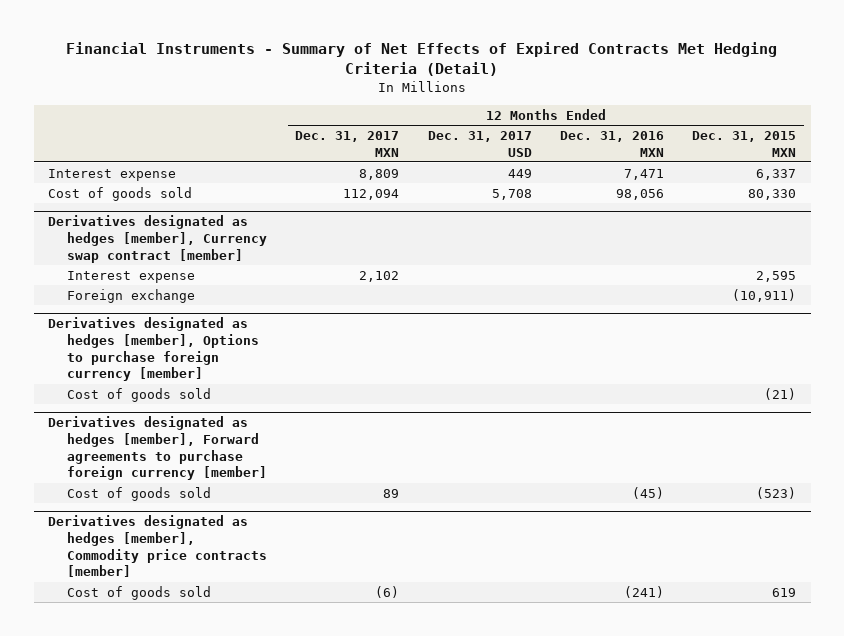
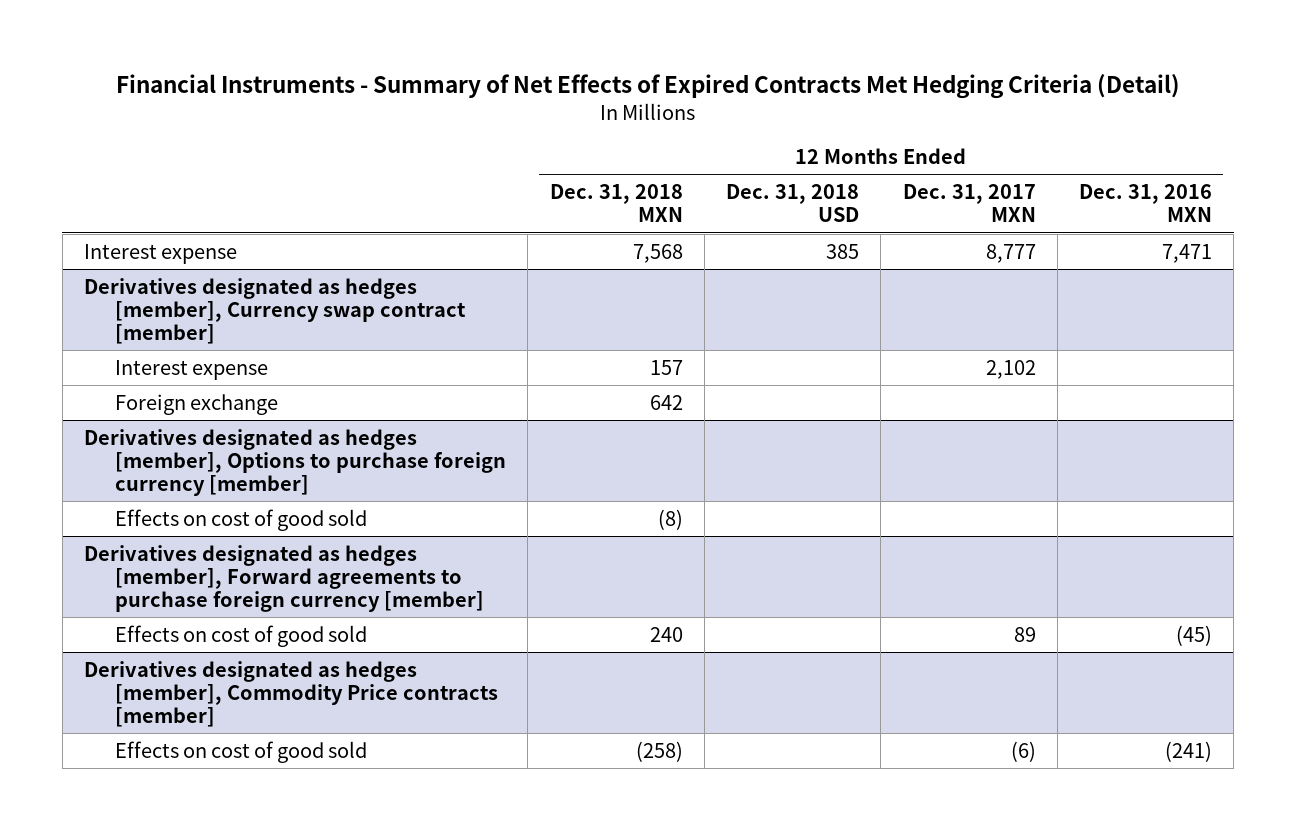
- | 12 Months Ended Dec. 31, 2017 MXN | 12 Months Ended Dec. 31, 2017 USD | 12 Months Ended Dec. 31, 2016 MXN | 12 Months Ended Dec. 31, 2015 MXN
+ | 12 Months Ended Dec. 31, 2018 MXN | 12 Months Ended Dec. 31, 2018 USD | 12 Months Ended Dec. 31, 2017 MXN | 12 Months Ended Dec. 31, 2016 MXN
- Interest expense | 8,809 | 449 | 7,471 | 6,337
- Cost of goods sold | 112,094 | 5,708 | 98,056 | 80,330
+ Interest expense | 7,568 | 385 | 8,777 | 7,471
@ Derivatives designated as hedges [member], Options to purchase foreign currency [member]
- Cost of goods sold | | | | (21)
+ Effects on cost of good sold | (8) | | |
@ Derivatives designated as hedges [member], Forward agreements to purchase foreign currency [member]
- Cost of goods sold | 89 | | (45) | (523)
- Derivatives designated as hedges [member], Commodity price contracts [member]
- Cost of goods sold | (6) | | (241) | 619
@ Derivatives designated as hedges [member], Forward agreements to purchase foreign currency [member]
+ Effects on cost of good sold | 240 | | 89 | (45)
+ Derivatives designated as hedges [member], Commodity Price contracts [member]
+ Effects on cost of good sold | (258) | | (6) | (241)

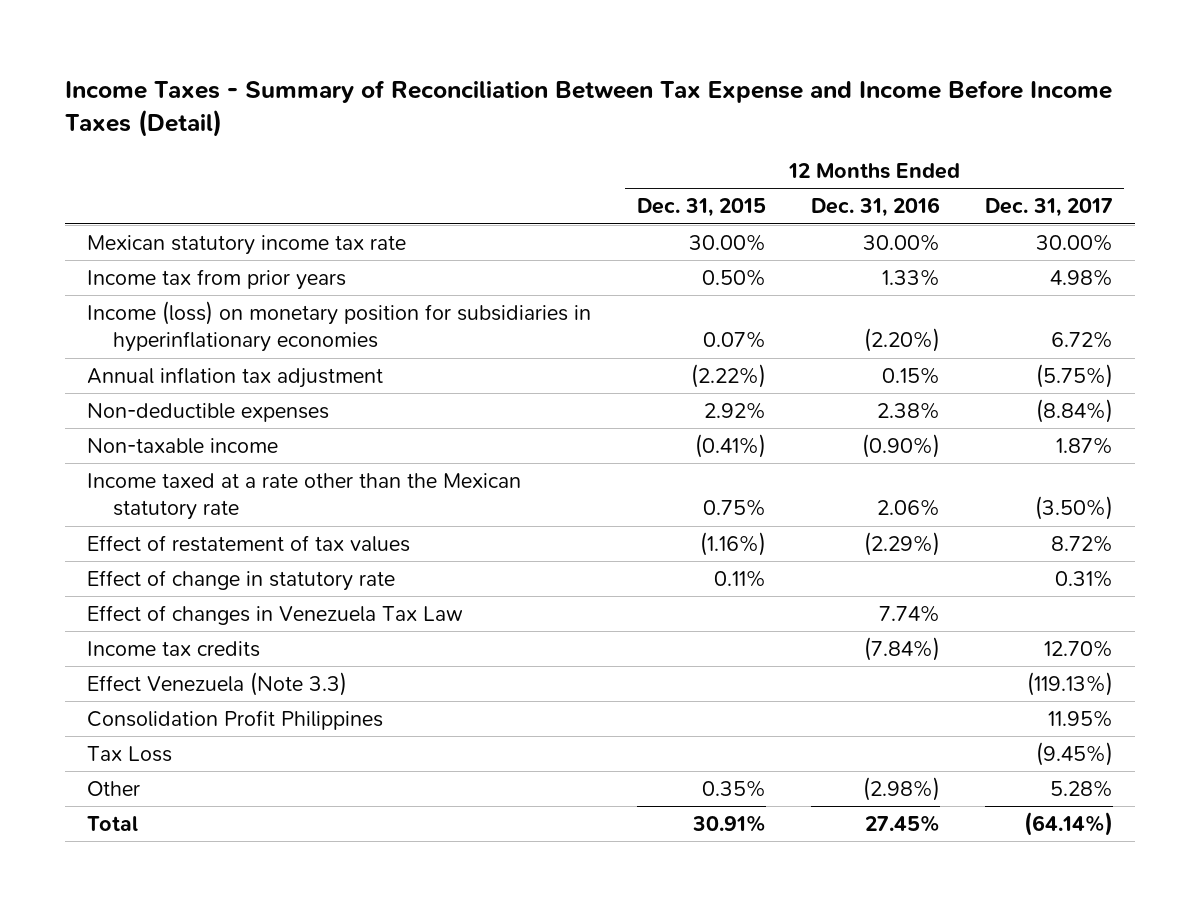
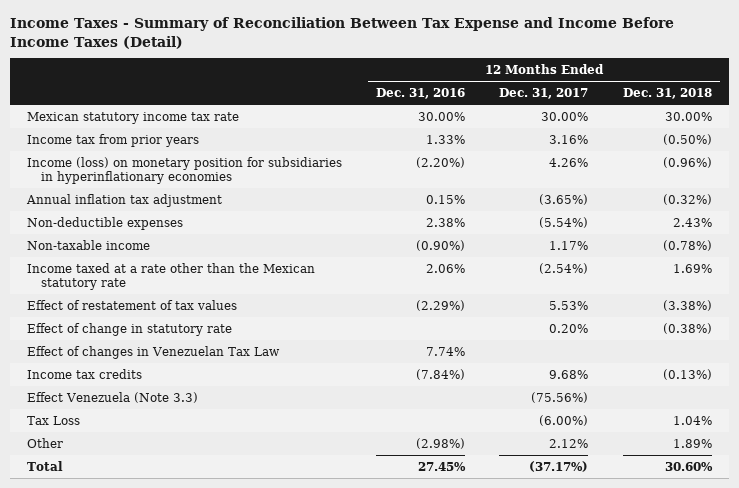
- | 12 Months Ended Dec. 31, 2015 | 12 Months Ended Dec. 31, 2016 | 12 Months Ended Dec. 31, 2017
+ | 12 Months Ended Dec. 31, 2016 | 12 Months Ended Dec. 31, 2017 | 12 Months Ended Dec. 31, 2018
- Income tax from prior years | 0.50% | 1.33% | 4.98%
- Income (loss) on monetary position for subsidiaries in hyperinflationary economies | 0.07% | (2.20%) | 6.72%
- Annual inflation tax adjustment | (2.22%) | 0.15% | (5.75%)
- Non-deductible expenses | 2.92% | 2.38% | (8.84%)
- Non-taxable income | (0.41%) | (0.90%) | 1.87%
- Income taxed at a rate other than the Mexican statutory rate | 0.75% | 2.06% | (3.50%)
- Effect of restatement of tax values | (1.16%) | (2.29%) | 8.72%
- Effect of change in statutory rate | 0.11% | | 0.31%
- Effect of changes in Venezuela Tax Law | | 7.74% |
- Income tax credits | | (7.84%) | 12.70%
- Effect Venezuela (Note 3.3) | | | (119.13%)
- Consolidation Profit Philippines | | | 11.95%
- Tax Loss | | | (9.45%)
- Other | 0.35% | (2.98%) | 5.28%
- Total | 30.91% | 27.45% | (64.14%)
+ Income tax from prior years | 1.33% | 3.16% | (0.50%)
+ Income (loss) on monetary position for subsidiaries in hyperinflationary economies | (2.20%) | 4.26% | (0.96%)
+ Annual inflation tax adjustment | 0.15% | (3.65%) | (0.32%)
+ Non-deductible expenses | 2.38% | (5.54%) | 2.43%
+ Non-taxable income | (0.90%) | 1.17% | (0.78%)
+ Income taxed at a rate other than the Mexican statutory rate | 2.06% | (2.54%) | 1.69%
+ Effect of restatement of tax values | (2.29%) | 5.53% | (3.38%)
+ Effect of change in statutory rate | | 0.20% | (0.38%)
+ Effect of changes in Venezuelan Tax Law | 7.74% | |
+ Income tax credits | (7.84%) | 9.68% | (0.13%)
+ Effect Venezuela (Note 3.3) | | (75.56%) |
+ Tax Loss | | (6.00%) | 1.04%
+ Other | (2.98%) | 2.12% | 1.89%
+ Total | 27.45% | (37.17%) | 30.60%

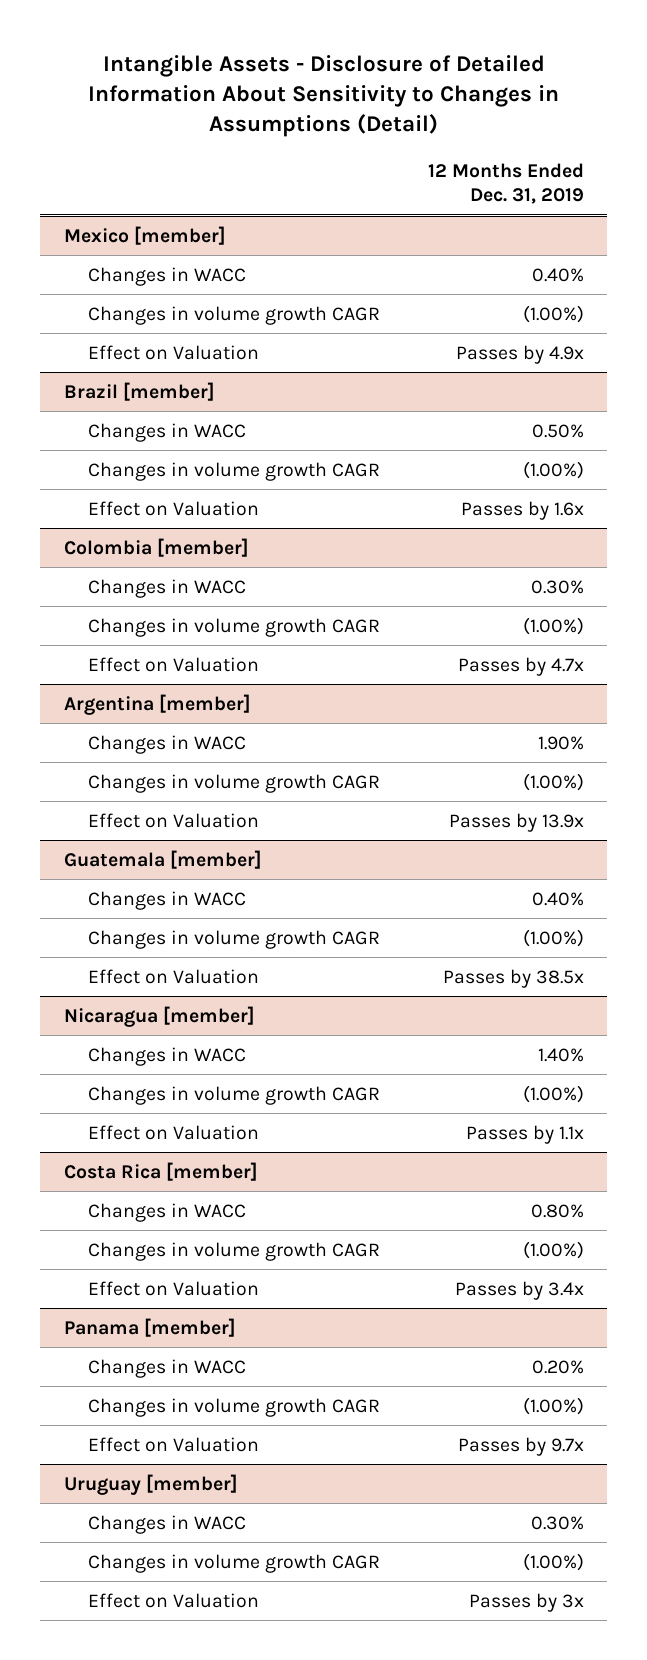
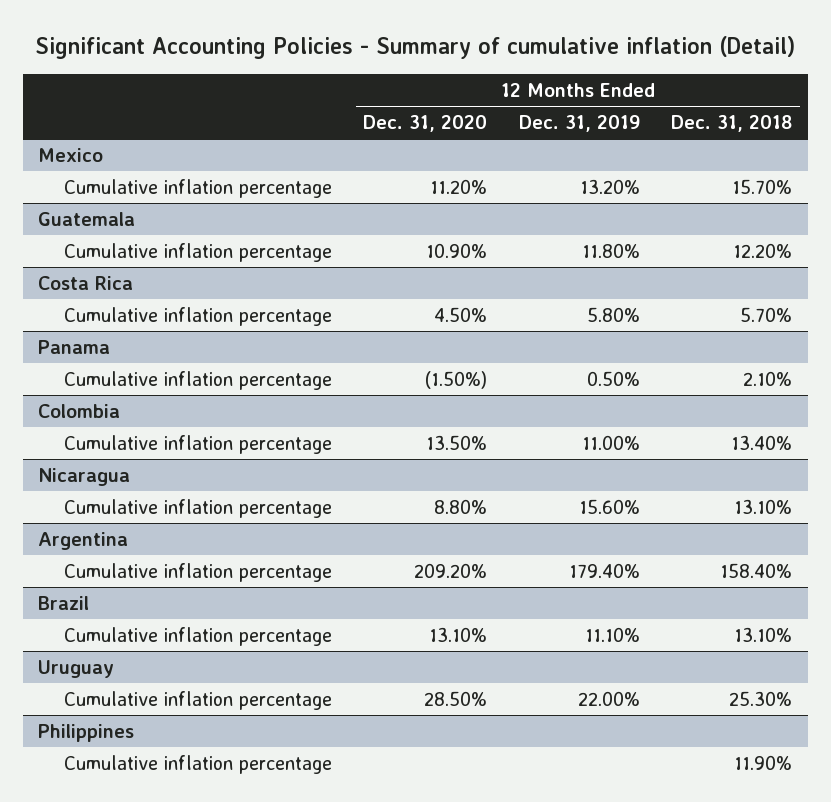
- Intangible Assets - Disclosure of Detailed Information About Sensitivity to Changes in Assumptions (Detail)
+ Significant Accounting Policies - Summary of cumulative inflation (Detail)
- | 12 Months Ended Dec. 31, 2019
+ | 12 Months Ended Dec. 31, 2020 | 12 Months Ended Dec. 31, 2019 | 12 Months Ended Dec. 31, 2018
- Mexico [member]
- Changes in WACC | 0.40%
- Changes in volume growth CAGR | (1.00%)
- Effect on Valuation | Passes by 4.9x
- Brazil [member]
- Changes in WACC | 0.50%
- Changes in volume growth CAGR | (1.00%)
- Effect on Valuation | Passes by 1.6x
- Colombia [member]
- Changes in WACC | 0.30%
- Changes in volume growth CAGR | (1.00%)
- Effect on Valuation | Passes by 4.7x
- Argentina [member]
- Changes in WACC | 1.90%
- Changes in volume growth CAGR | (1.00%)
- Effect on Valuation | Passes by 13.9x
- Guatemala [member]
- Changes in WACC | 0.40%
- Changes in volume growth CAGR | (1.00%)
- Effect on Valuation | Passes by 38.5x
- Nicaragua [member]
- Changes in WACC | 1.40%
- Changes in volume growth CAGR | (1.00%)
- Effect on Valuation | Passes by 1.1x
- Costa Rica [member]
- Changes in WACC | 0.80%
- Changes in volume growth CAGR | (1.00%)
- Effect on Valuation | Passes by 3.4x
- Panama [member]
- Changes in WACC | 0.20%
- Changes in volume growth CAGR | (1.00%)
- Effect on Valuation | Passes by 9.7x
- Uruguay [member]
- Changes in WACC | 0.30%
- Changes in volume growth CAGR | (1.00%)
- Effect on Valuation | Passes by 3x
+ Mexico
+ Cumulative inflation percentage | 11.20% | 13.20% | 15.70%
+ Guatemala
+ Cumulative inflation percentage | 10.90% | 11.80% | 12.20%
+ Costa Rica
+ Cumulative inflation percentage | 4.50% | 5.80% | 5.70%
+ Panama
+ Cumulative inflation percentage | (1.50%) | 0.50% | 2.10%
+ Colombia
+ Cumulative inflation percentage | 13.50% | 11.00% | 13.40%
+ Nicaragua
+ Cumulative inflation percentage | 8.80% | 15.60% | 13.10%
+ Argentina
+ Cumulative inflation percentage | 209.20% | 179.40% | 158.40%
+ Brazil
+ Cumulative inflation percentage | 13.10% | 11.10% | 13.10%
+ Uruguay
+ Cumulative inflation percentage | 28.50% | 22.00% | 25.30%
+ Philippines
+ Cumulative inflation percentage | | | 11.90%

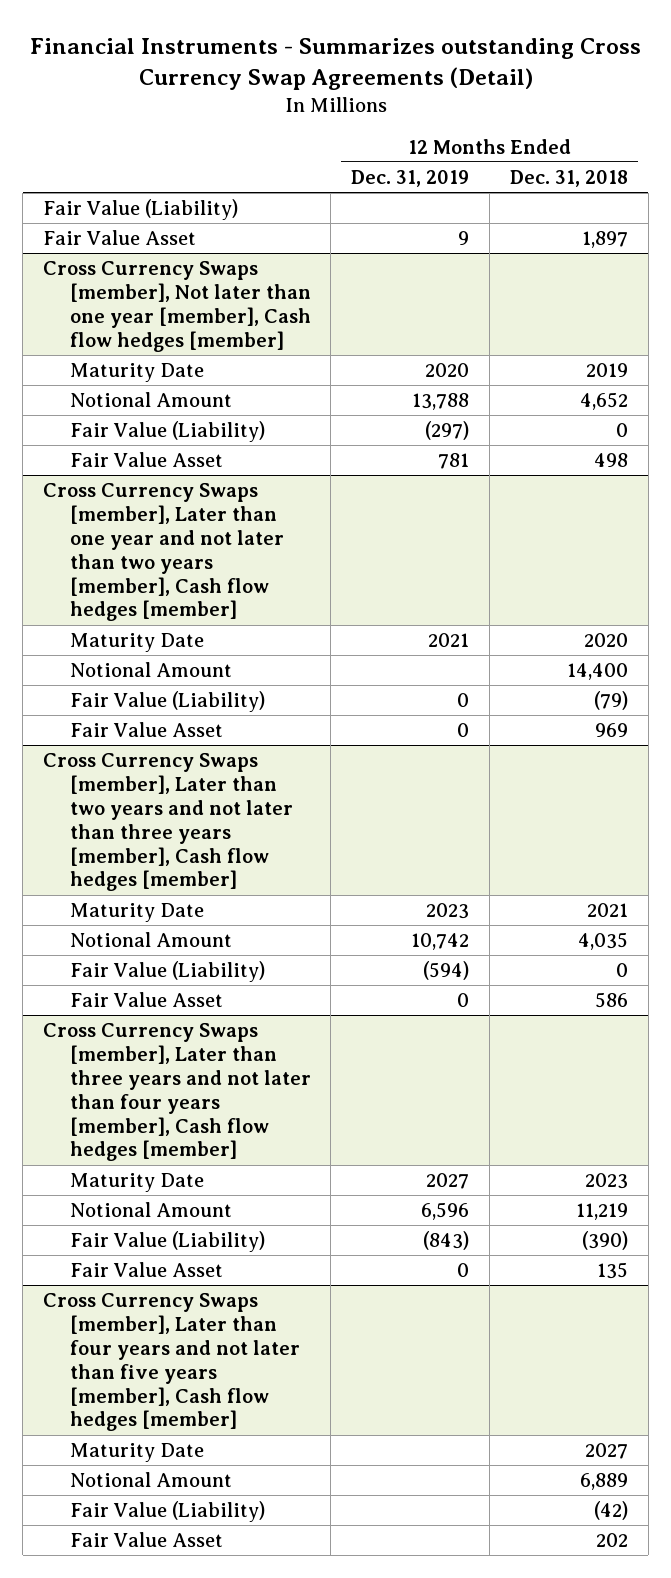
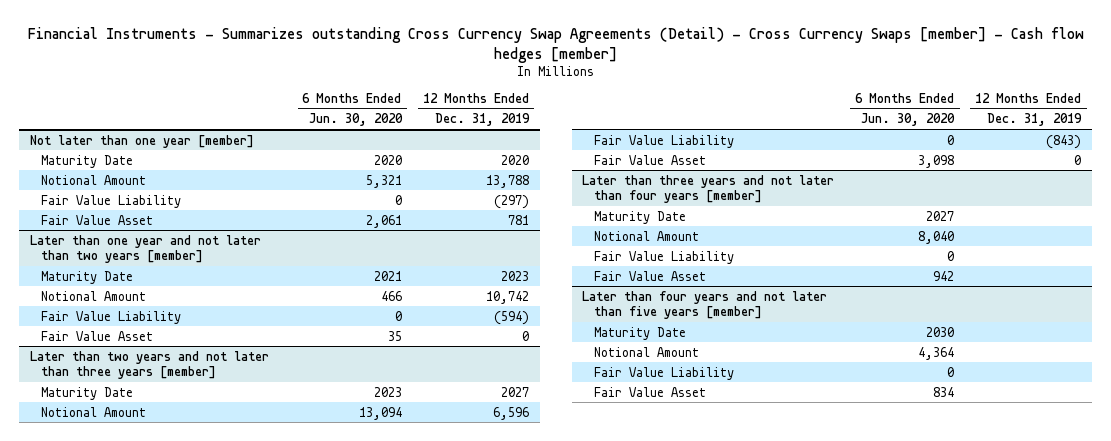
- Financial Instruments - Summarizes outstanding Cross Currency Swap Agreements (Detail)
+ Financial Instruments - Summarizes outstanding Cross Currency Swap Agreements (Detail) - Cross Currency Swaps [member] - Cash flow hedges [member]
- | 12 Months Ended Dec. 31, 2019 | 12 Months Ended Dec. 31, 2018
+ | 6 Months Ended Jun. 30, 2020 | 12 Months Ended Dec. 31, 2019
- Fair Value (Liability)
- Fair Value Asset | 9 | 1,897
- Cross Currency Swaps [member], Not later than one year [member], Cash flow hedges [member]
+ Not later than one year [member]
- Fair Value (Liability) | (297) | 0
+ Fair Value Liability | 0 | (297)
- Cross Currency Swaps [member], Later than one year and not later than two years [member], Cash flow hedges [member]
- Maturity Date | 2021 | 2020
- Notional Amount | | 14,400
- Fair Value (Liability) | 0 | (79)
- Fair Value Asset | 0 | 969
- Cross Currency Swaps [member], Later than two years and not later than three years [member], Cash flow hedges [member]
+ Later than one year and not later than two years [member]
- Fair Value (Liability) | (594) | 0
+ Fair Value Liability | 0 | (594)
- Cross Currency Swaps [member], Later than three years and not later than four years [member], Cash flow hedges [member]
+ Later than two years and not later than three years [member]
- Fair Value (Liability) | (843) | (390)
+ Fair Value Liability | 0 | (843)
- Cross Currency Swaps [member], Later than four years and not later than five years [member], Cash flow hedges [member]
+ Later than three years and not later than four years [member]
- Fair Value (Liability) | | (42)
+ Fair Value Liability | 0 |
+ Later than four years and not later than five years [member]
+ Maturity Date | 2030 |
+ Notional Amount | 4,364 |
+ Fair Value Liability | 0 |
+ Fair Value Asset | 834 |

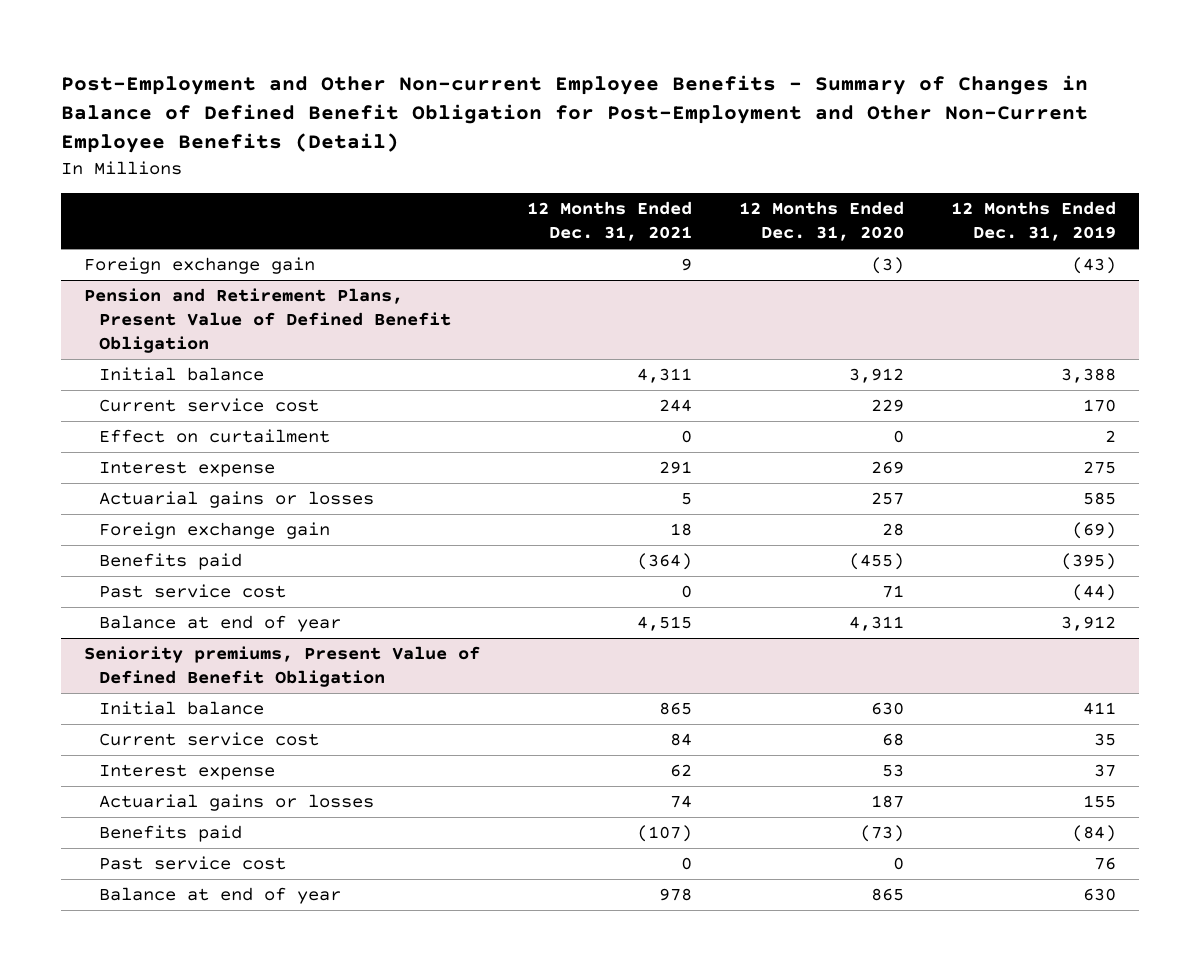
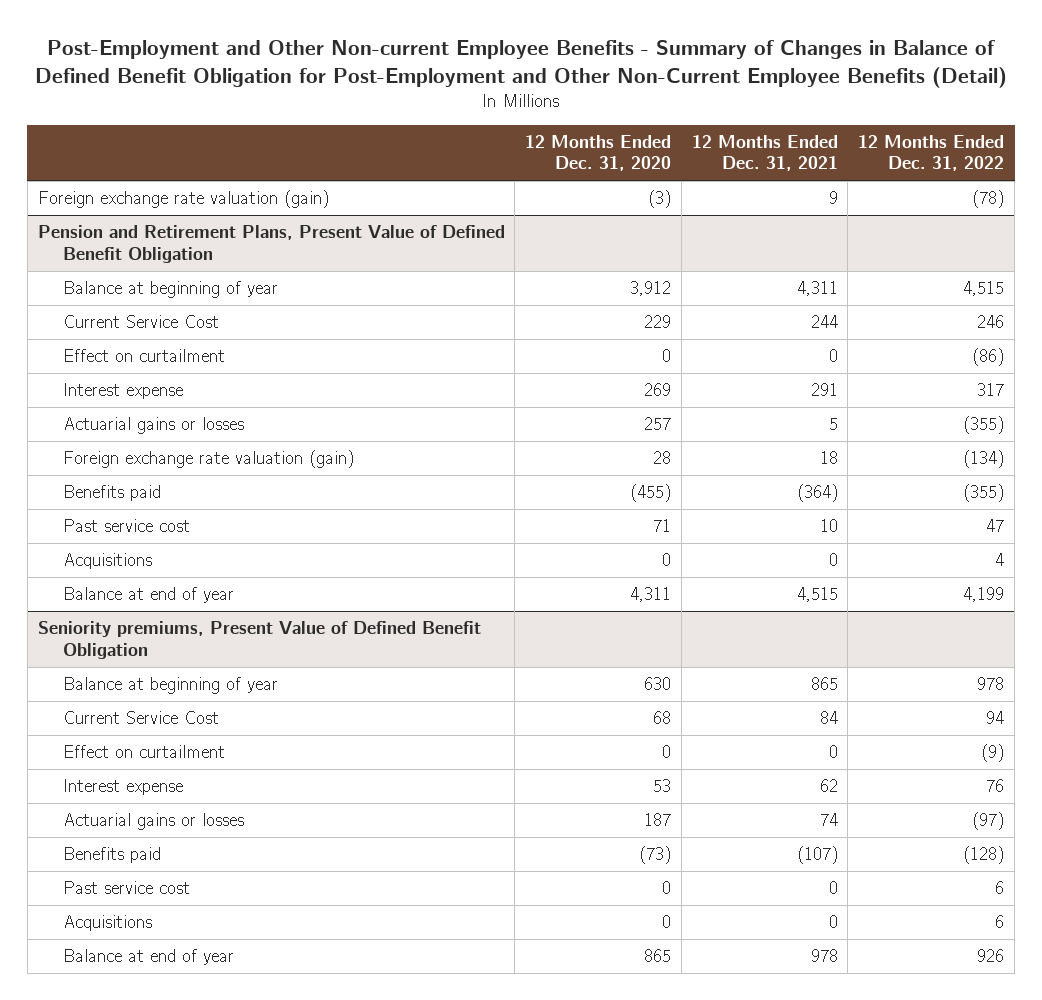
- | 12 Months Ended Dec. 31, 2021 | 12 Months Ended Dec. 31, 2020 | 12 Months Ended Dec. 31, 2019
+ | 12 Months Ended Dec. 31, 2020 | 12 Months Ended Dec. 31, 2021 | 12 Months Ended Dec. 31, 2022
- Foreign exchange gain | 9 | (3) | (43)
+ Foreign exchange rate valuation (gain) | (3) | 9 | (78)
@ Pension and Retirement Plans, Present Value of Defined Benefit Obligation
- Initial balance | 4,311 | 3,912 | 3,388
- Current service cost | 244 | 229 | 170
+ Balance at beginning of year | 3,912 | 4,311 | 4,515
+ Current Service Cost | 229 | 244 | 246
- Foreign exchange gain | 18 | 28 | (69)
+ Foreign exchange rate valuation (gain) | 28 | 18 | (134)
- Past service cost | 0 | 71 | (44)
+ Past service cost | 71 | 10 | 47
+ Acquisitions | 0 | 0 | 4
@ Seniority premiums, Present Value of Defined Benefit Obligation
- Initial balance | 865 | 630 | 411
- Current service cost | 84 | 68 | 35
+ Balance at beginning of year | 630 | 865 | 978
+ Current Service Cost | 68 | 84 | 94
+ Effect on curtailment | 0 | 0 | (9)
+ Acquisitions | 0 | 0 | 6

